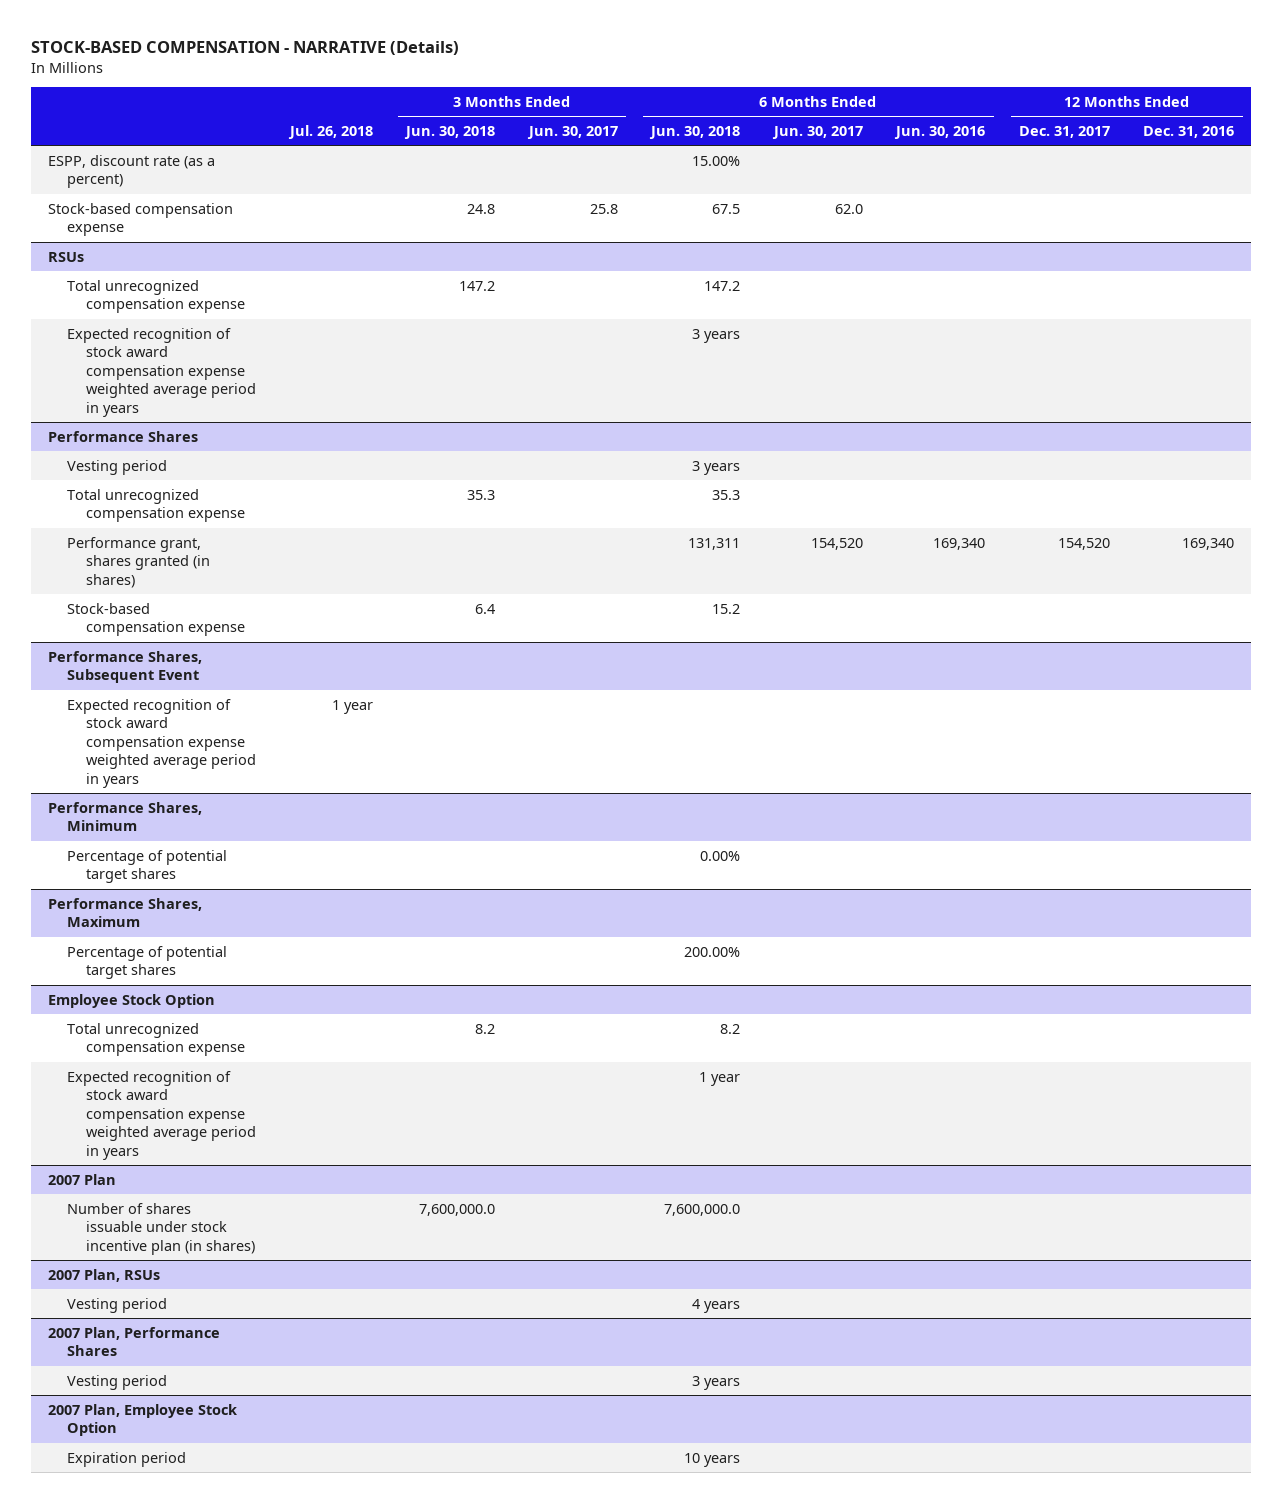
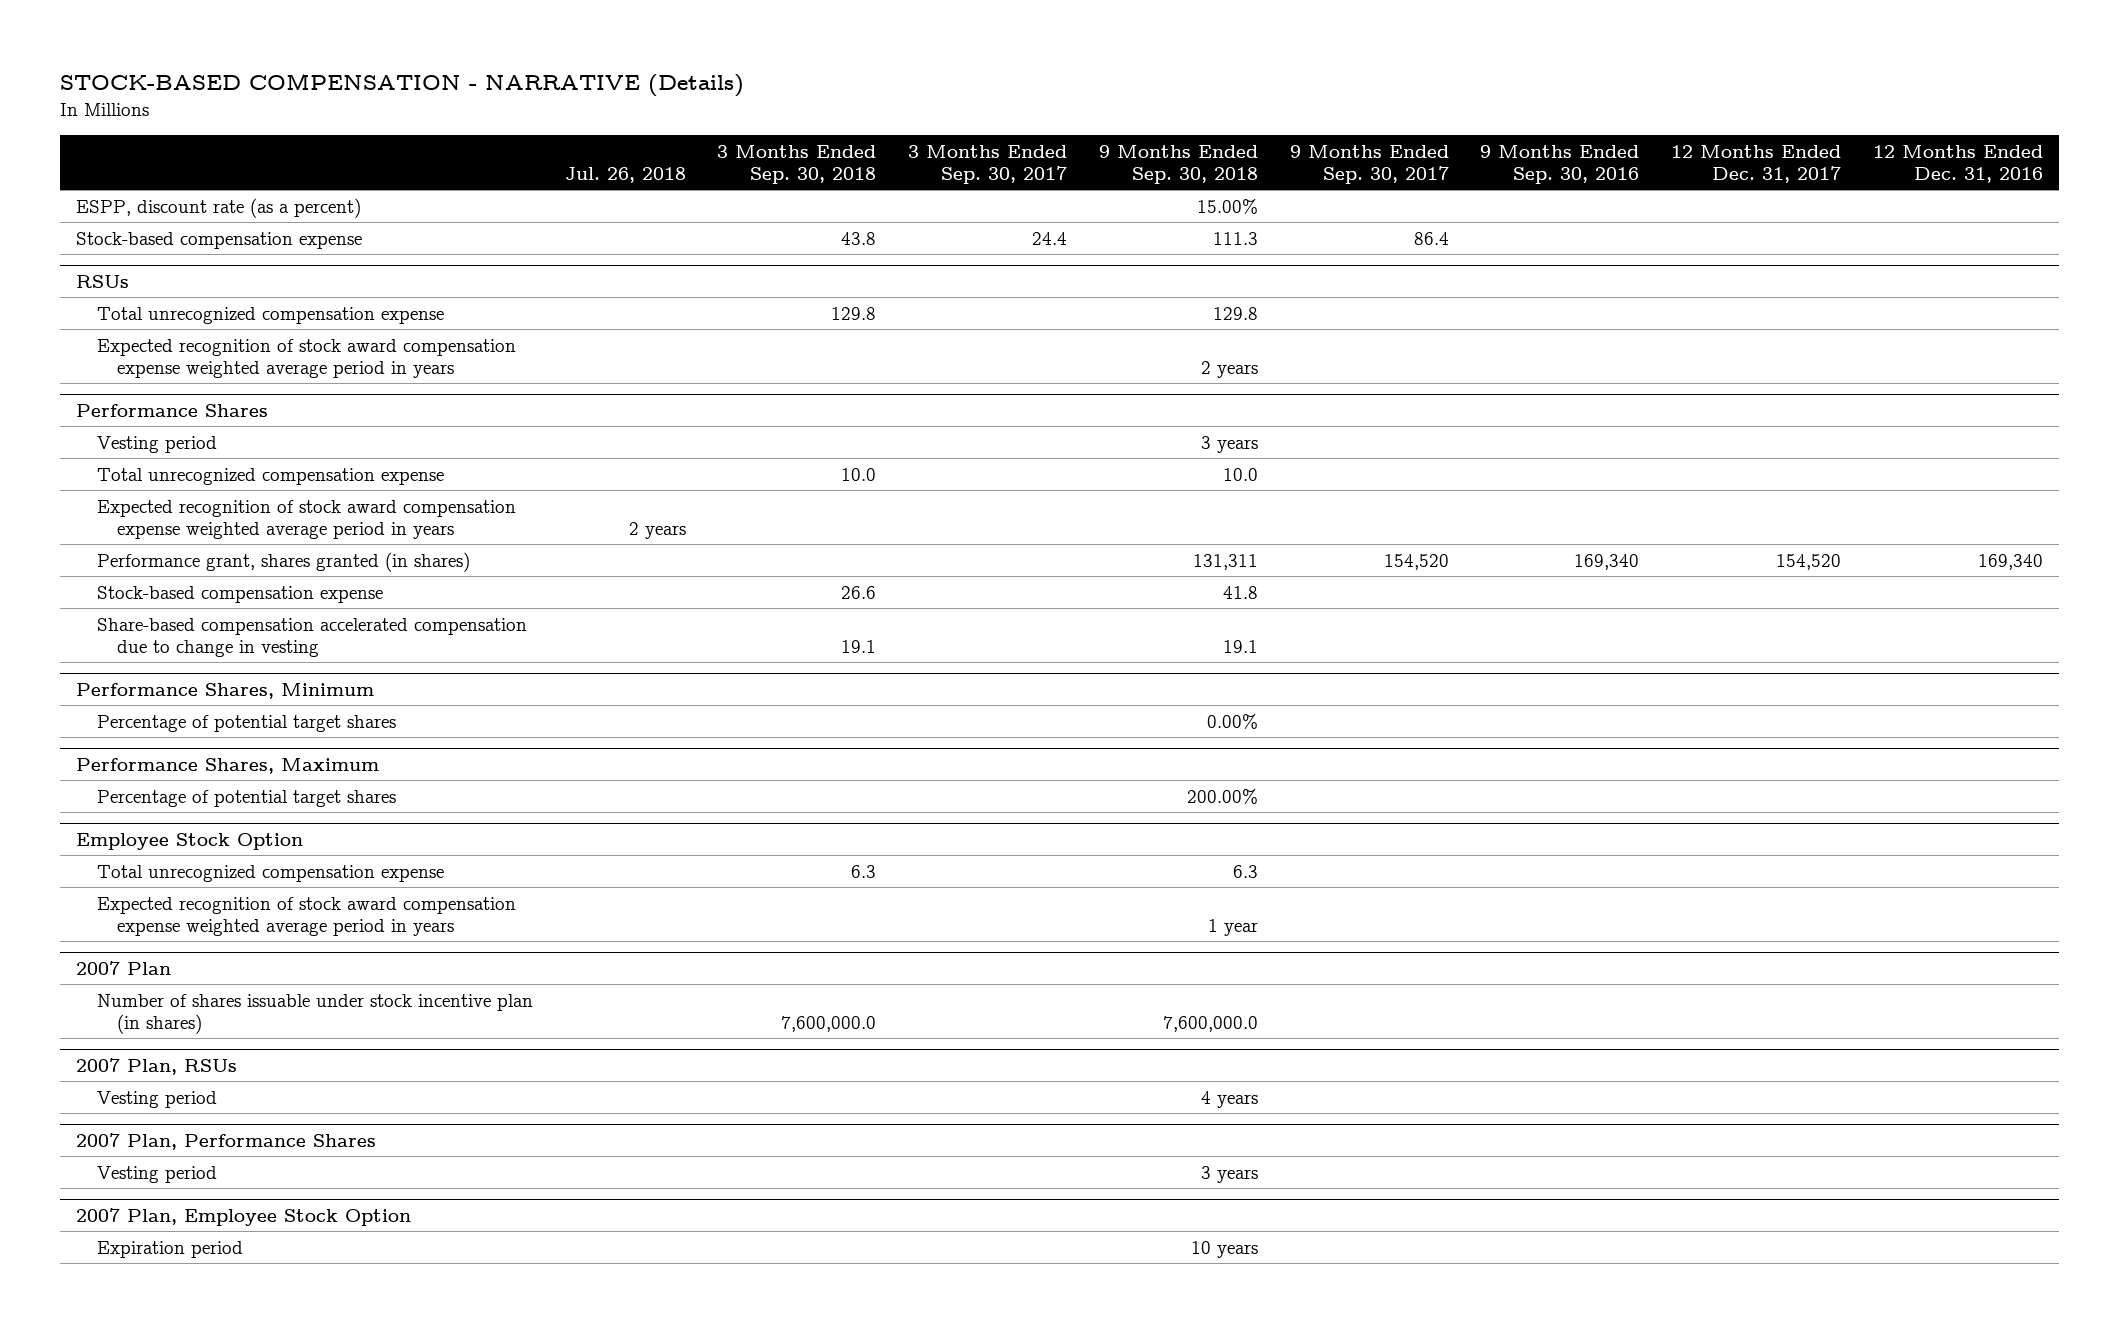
- | Jul. 26, 2018 | 3 Months Ended Jun. 30, 2018 | 3 Months Ended Jun. 30, 2017 | 6 Months Ended Jun. 30, 2018 | 6 Months Ended Jun. 30, 2017 | 6 Months Ended Jun. 30, 2016 | 12 Months Ended Dec. 31, 2017 | 12 Months Ended Dec. 31, 2016
+ | Jul. 26, 2018 | 3 Months Ended Sep. 30, 2018 | 3 Months Ended Sep. 30, 2017 | 9 Months Ended Sep. 30, 2018 | 9 Months Ended Sep. 30, 2017 | 9 Months Ended Sep. 30, 2016 | 12 Months Ended Dec. 31, 2017 | 12 Months Ended Dec. 31, 2016
@ Performance Shares
+ Expected recognition of stock award compensation expense weighted average period in years | 2 years | | | | | | |
- Performance Shares, Subsequent Event
- Expected recognition of stock award compensation expense weighted average period in years | 1 year | | | | | | |
@ Performance Shares
+ Share-based compensation accelerated compensation due to change in vesting | | 19.1 | | 19.1 | | | |

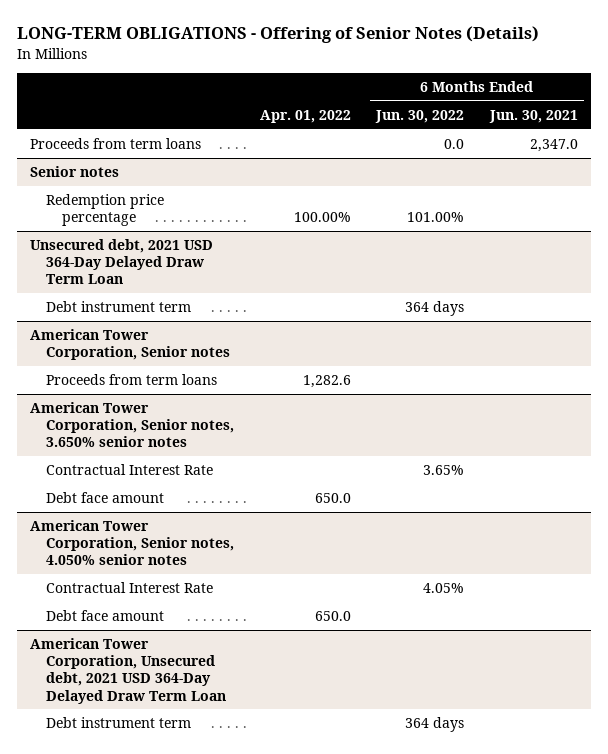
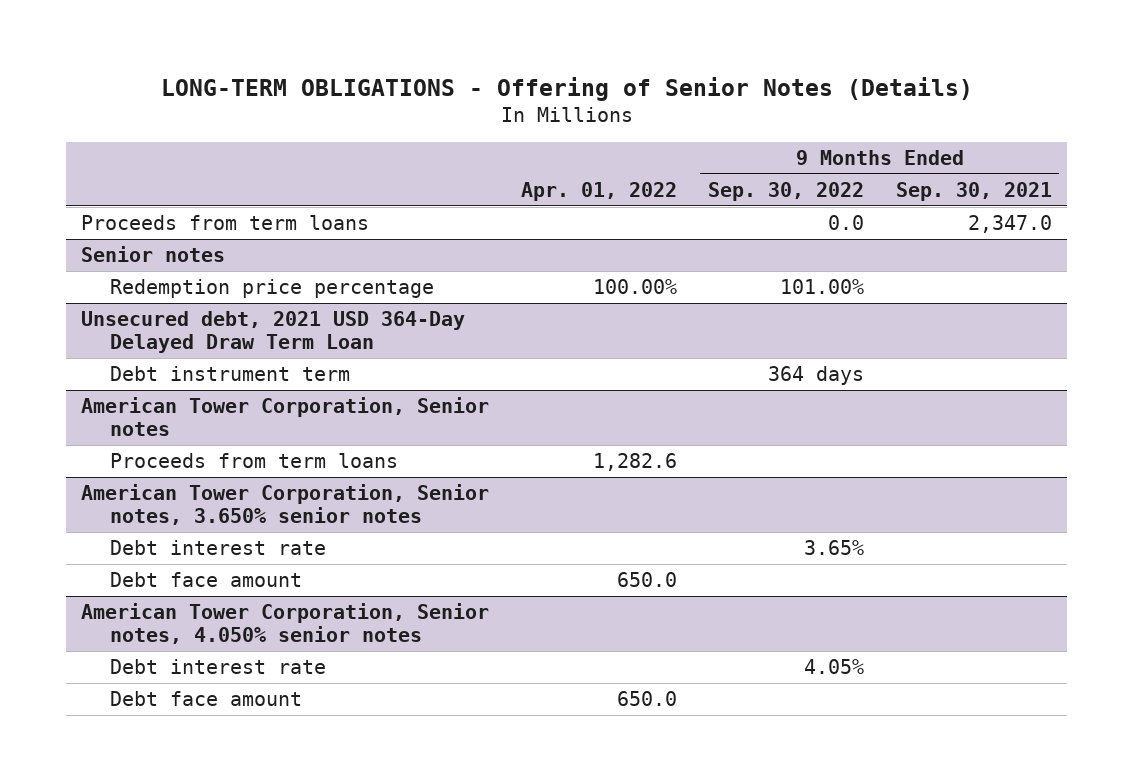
- | Apr. 01, 2022 | 6 Months Ended Jun. 30, 2022 | 6 Months Ended Jun. 30, 2021
+ | Apr. 01, 2022 | 9 Months Ended Sep. 30, 2022 | 9 Months Ended Sep. 30, 2021
@ American Tower Corporation, Senior notes, 3.650% senior notes
- Contractual Interest Rate | | 3.65% |
+ Debt interest rate | | 3.65% |
@ American Tower Corporation, Senior notes, 4.050% senior notes
- Contractual Interest Rate | | 4.05% |
+ Debt interest rate | | 4.05% |
- American Tower Corporation, Unsecured debt, 2021 USD 364-Day Delayed Draw Term Loan
- Debt instrument term | | 364 days |

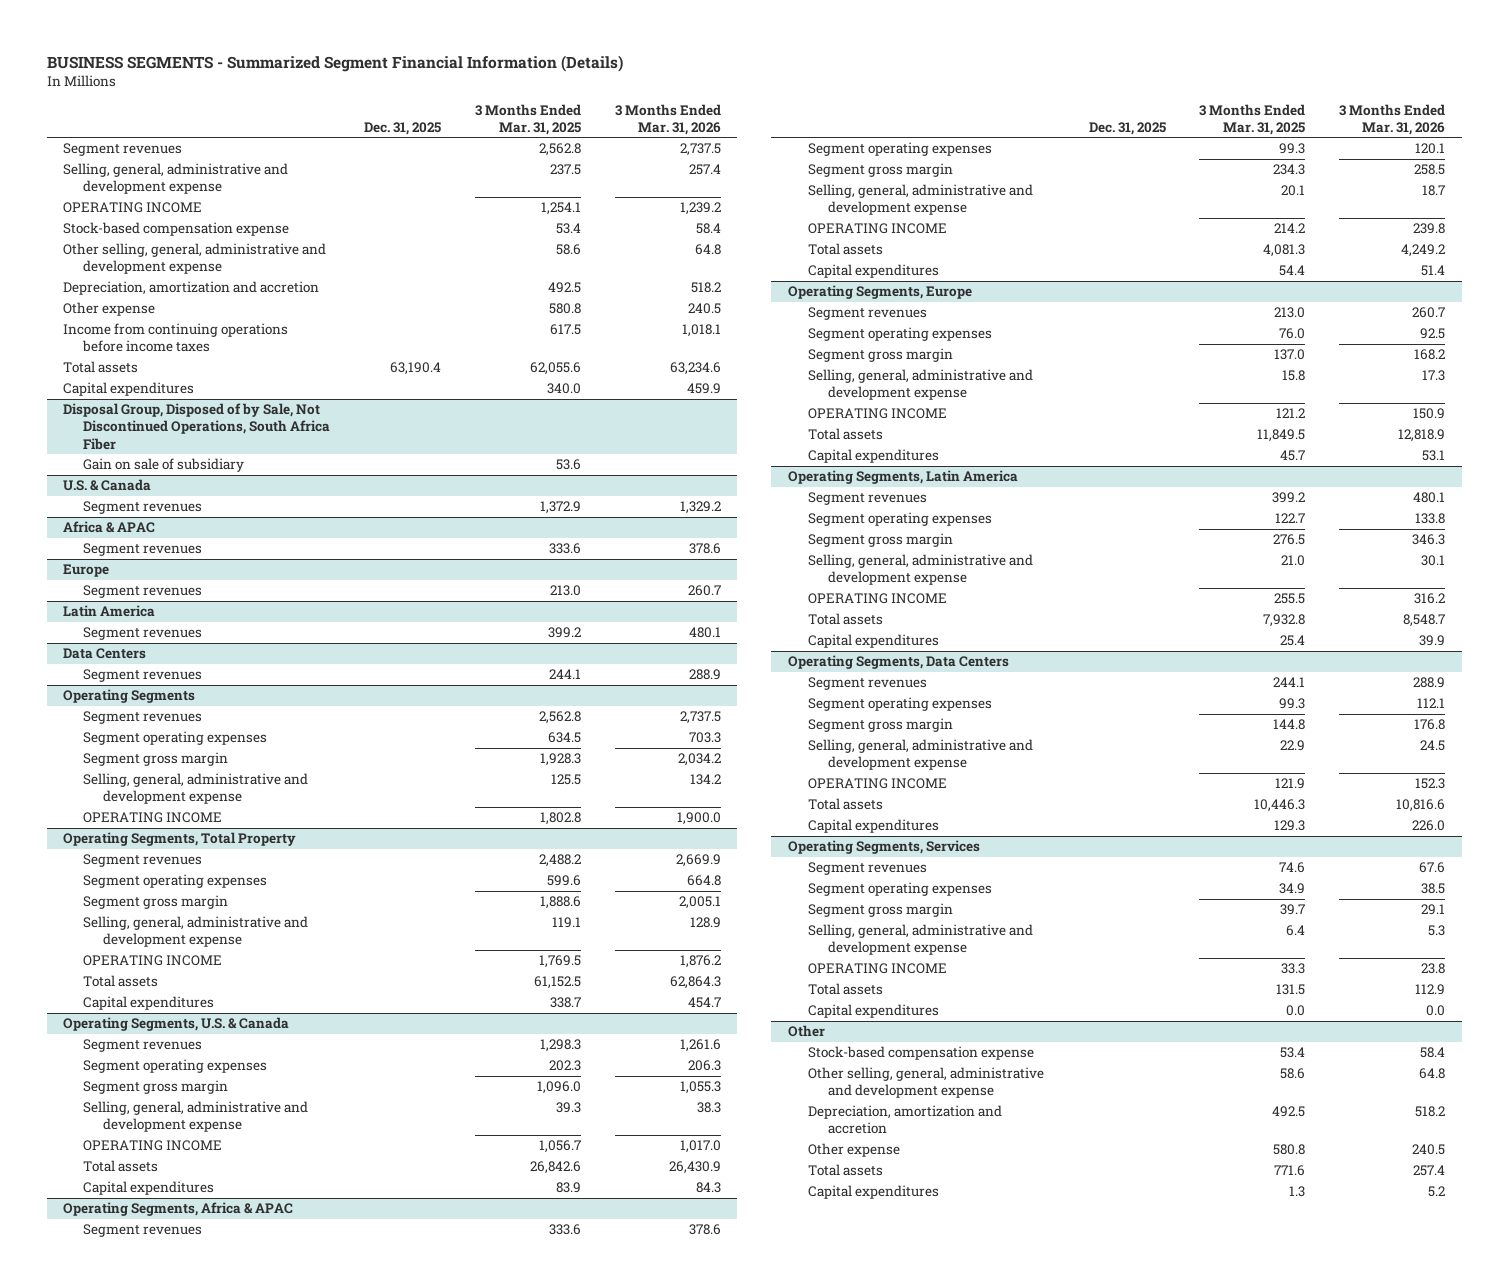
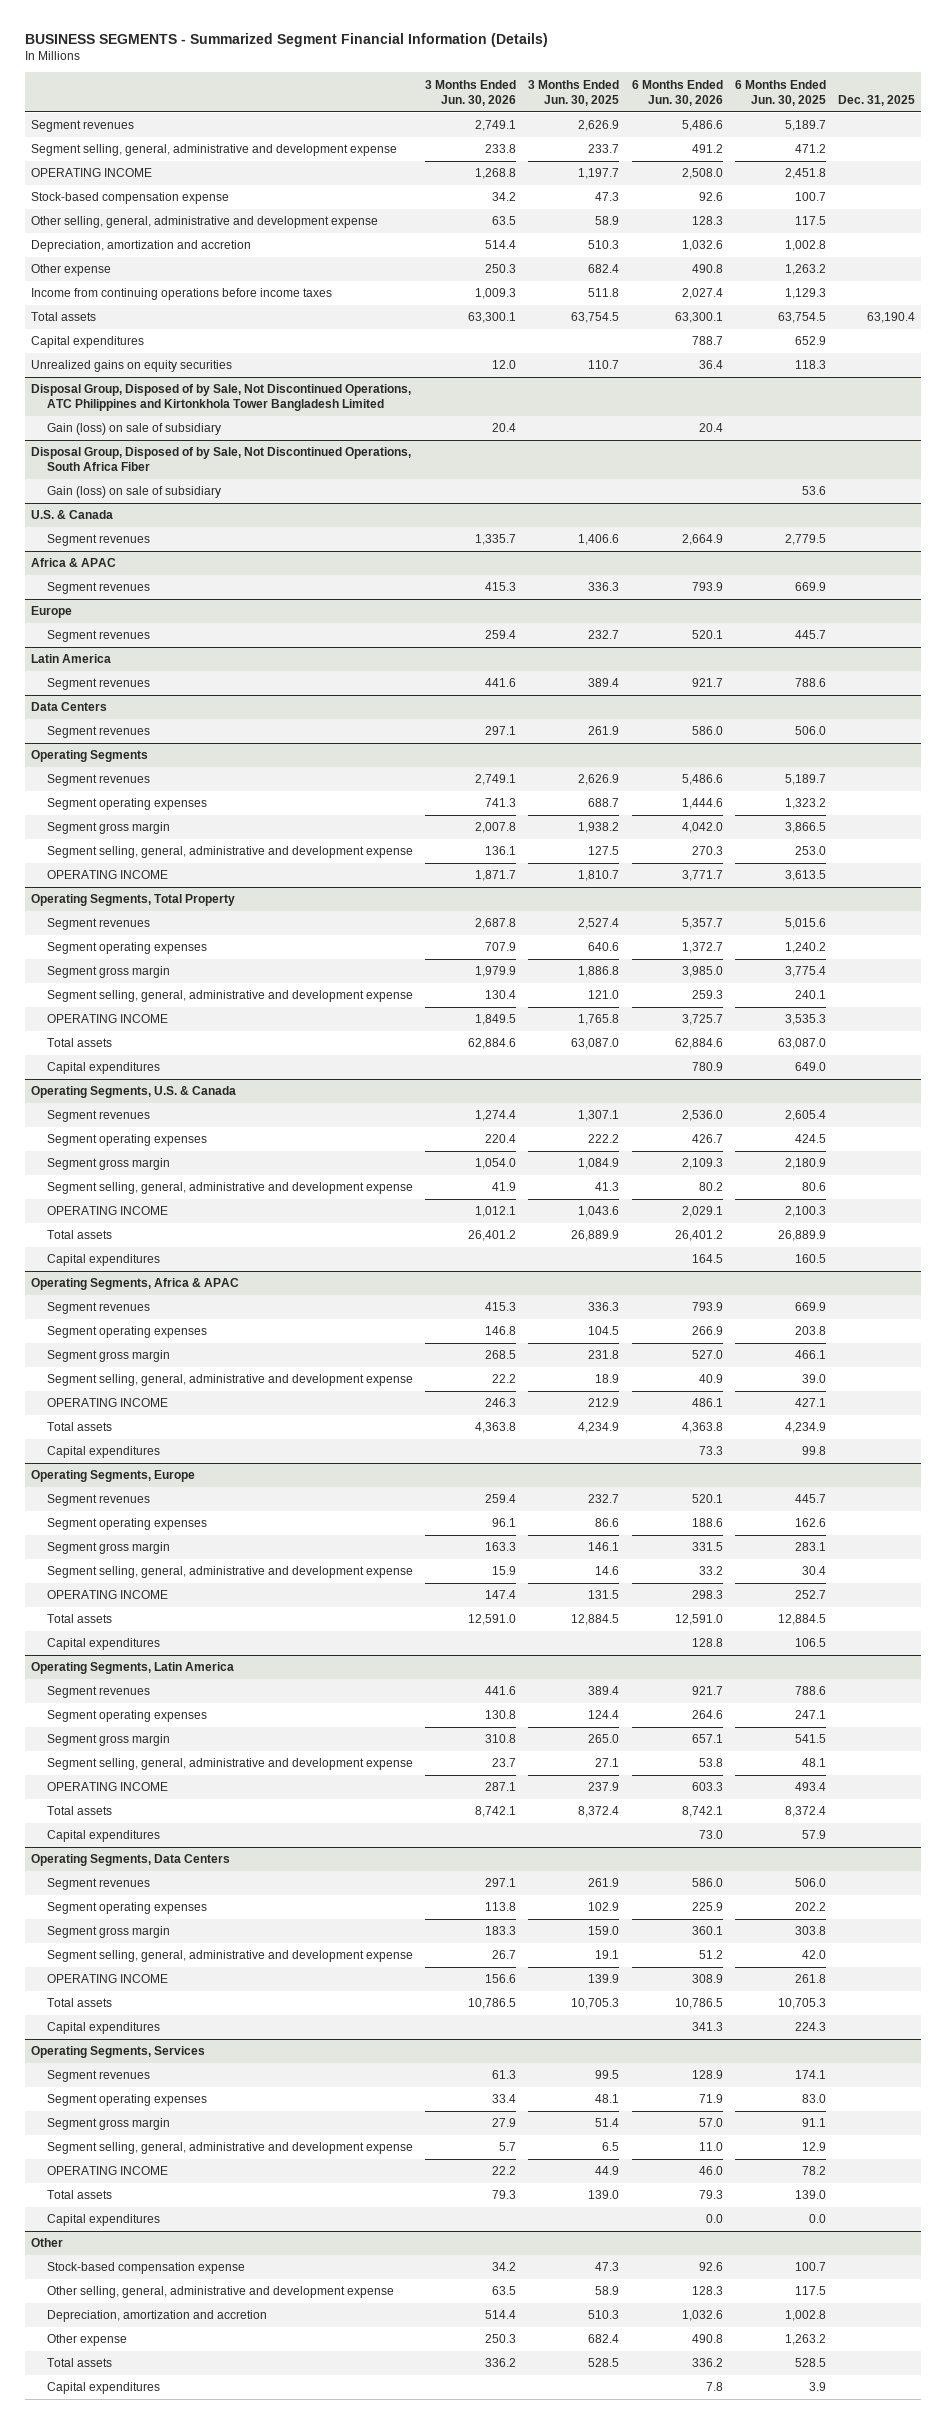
- | Dec. 31, 2025 | 3 Months Ended Mar. 31, 2025 | 3 Months Ended Mar. 31, 2026
+ | 3 Months Ended Jun. 30, 2026 | 3 Months Ended Jun. 30, 2025 | 6 Months Ended Jun. 30, 2026 | 6 Months Ended Jun. 30, 2025 | Dec. 31, 2025
- Selling, general, administrative and development expense | | 237.5 | 257.4
+ Segment selling, general, administrative and development expense | 233.8 | 233.7 | 491.2 | 471.2 |
+ Unrealized gains on equity securities | 12.0 | 110.7 | 36.4 | 118.3 |
+ Disposal Group, Disposed of by Sale, Not Discontinued Operations, ATC Philippines and Kirtonkhola Tower Bangladesh Limited
+ Gain (loss) on sale of subsidiary | 20.4 | | 20.4 | |
@ Disposal Group, Disposed of by Sale, Not Discontinued Operations, South Africa Fiber
- Gain on sale of subsidiary | | 53.6 |
+ Gain (loss) on sale of subsidiary | | | | 53.6 |
@ Operating Segments
- Selling, general, administrative and development expense | | 125.5 | 134.2
+ Segment selling, general, administrative and development expense | 136.1 | 127.5 | 270.3 | 253.0 |
@ Operating Segments, Total Property
- Selling, general, administrative and development expense | | 119.1 | 128.9
+ Segment selling, general, administrative and development expense | 130.4 | 121.0 | 259.3 | 240.1 |
@ Operating Segments, U.S. & Canada
- Selling, general, administrative and development expense | | 39.3 | 38.3
+ Segment selling, general, administrative and development expense | 41.9 | 41.3 | 80.2 | 80.6 |
@ Operating Segments, Africa & APAC
- Selling, general, administrative and development expense | | 20.1 | 18.7
+ Segment selling, general, administrative and development expense | 22.2 | 18.9 | 40.9 | 39.0 |
@ Operating Segments, Europe
- Selling, general, administrative and development expense | | 15.8 | 17.3
+ Segment selling, general, administrative and development expense | 15.9 | 14.6 | 33.2 | 30.4 |
@ Operating Segments, Latin America
- Selling, general, administrative and development expense | | 21.0 | 30.1
+ Segment selling, general, administrative and development expense | 23.7 | 27.1 | 53.8 | 48.1 |
@ Operating Segments, Data Centers
- Selling, general, administrative and development expense | | 22.9 | 24.5
+ Segment selling, general, administrative and development expense | 26.7 | 19.1 | 51.2 | 42.0 |
@ Operating Segments, Services
- Selling, general, administrative and development expense | | 6.4 | 5.3
+ Segment selling, general, administrative and development expense | 5.7 | 6.5 | 11.0 | 12.9 |

